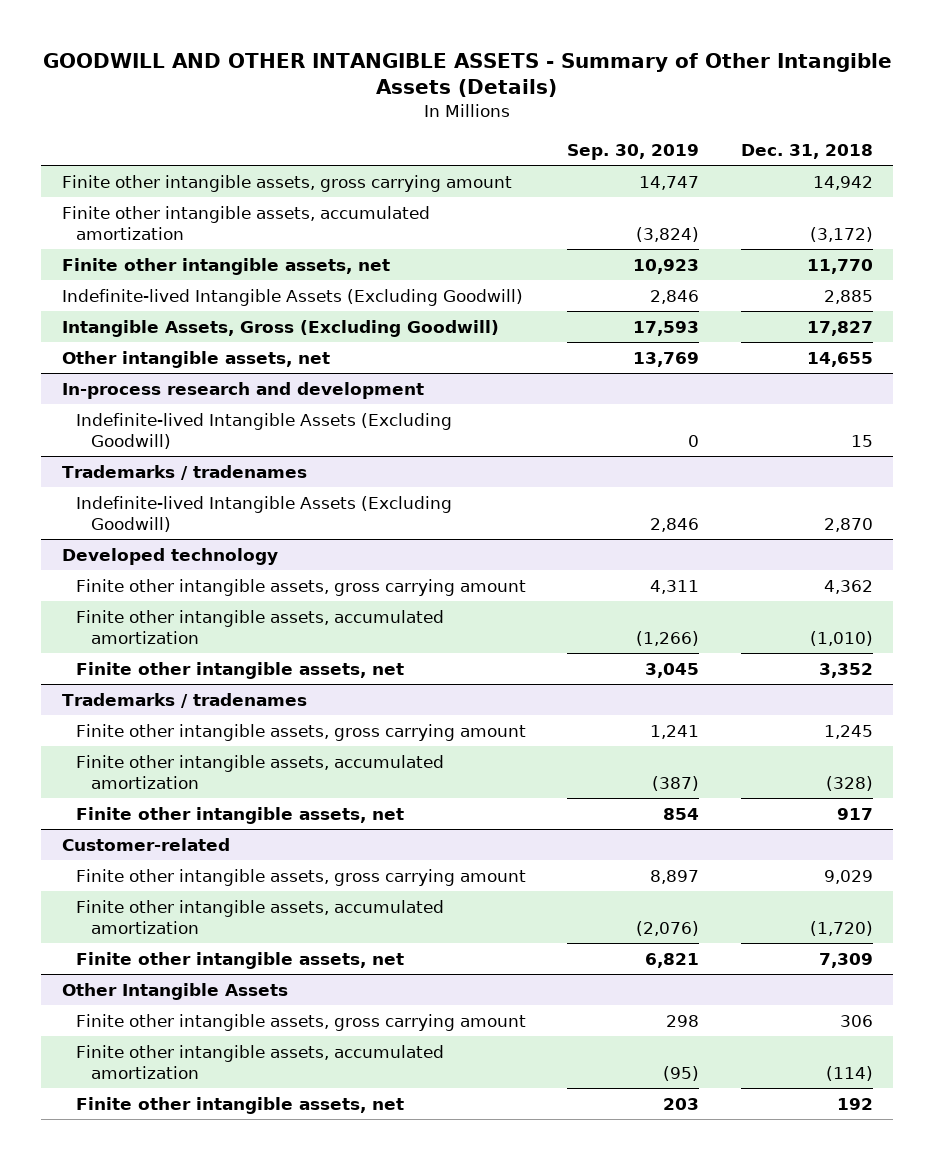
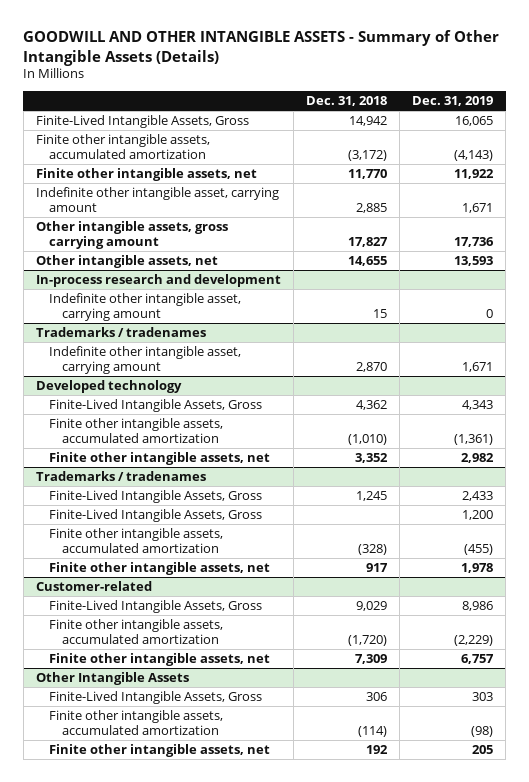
- | Sep. 30, 2019 | Dec. 31, 2018
+ | Dec. 31, 2018 | Dec. 31, 2019
- Finite other intangible assets, gross carrying amount | 14,747 | 14,942
+ Finite-Lived Intangible Assets, Gross | 14,942 | 16,065
- Indefinite-lived Intangible Assets (Excluding Goodwill) | 2,846 | 2,885
- Intangible Assets, Gross (Excluding Goodwill) | 17,593 | 17,827
+ Indefinite other intangible asset, carrying amount | 2,885 | 1,671
+ Other intangible assets, gross carrying amount | 17,827 | 17,736
@ In-process research and development
- Indefinite-lived Intangible Assets (Excluding Goodwill) | 0 | 15
+ Indefinite other intangible asset, carrying amount | 15 | 0
@ Trademarks / tradenames
- Indefinite-lived Intangible Assets (Excluding Goodwill) | 2,846 | 2,870
+ Indefinite other intangible asset, carrying amount | 2,870 | 1,671
@ Developed technology
- Finite other intangible assets, gross carrying amount | 4,311 | 4,362
+ Finite-Lived Intangible Assets, Gross | 4,362 | 4,343
@ Trademarks / tradenames
- Finite other intangible assets, gross carrying amount | 1,241 | 1,245
+ Finite-Lived Intangible Assets, Gross | 1,245 | 2,433
+ Finite-Lived Intangible Assets, Gross | | 1,200
@ Customer-related
- Finite other intangible assets, gross carrying amount | 8,897 | 9,029
+ Finite-Lived Intangible Assets, Gross | 9,029 | 8,986
@ Other Intangible Assets
- Finite other intangible assets, gross carrying amount | 298 | 306
+ Finite-Lived Intangible Assets, Gross | 306 | 303

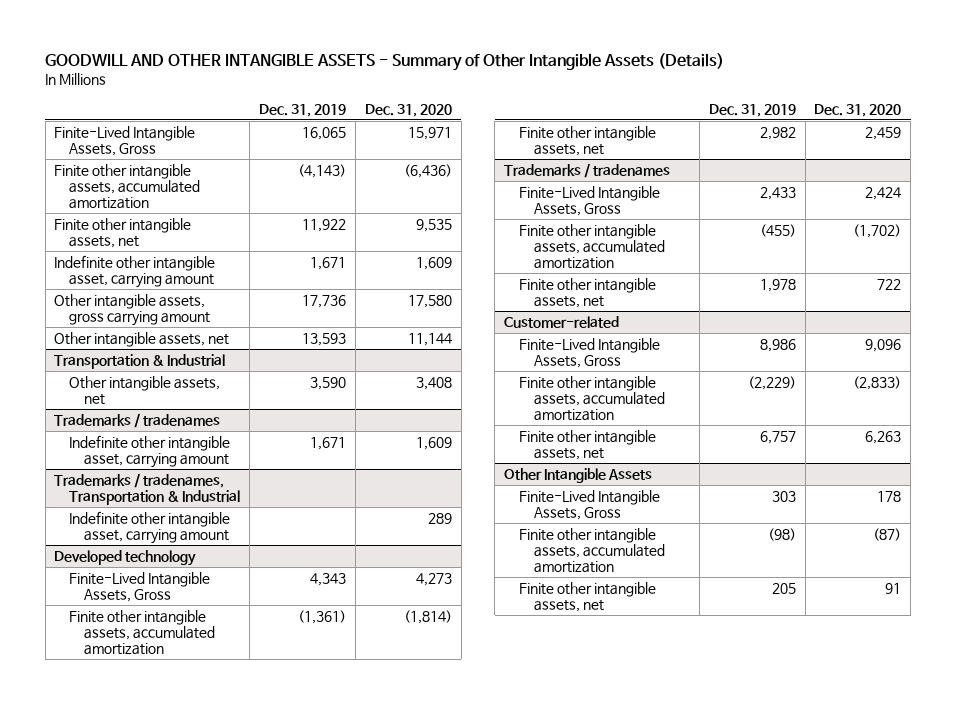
- | Dec. 31, 2018 | Dec. 31, 2019
+ | Dec. 31, 2019 | Dec. 31, 2020
- In-process research and development
- Indefinite other intangible asset, carrying amount | 15 | 0
+ Transportation & Industrial
+ Other intangible assets, net | 3,590 | 3,408
+ Trademarks / tradenames, Transportation & Industrial
+ Indefinite other intangible asset, carrying amount | | 289
@ Trademarks / tradenames
- Finite-Lived Intangible Assets, Gross | | 1,200

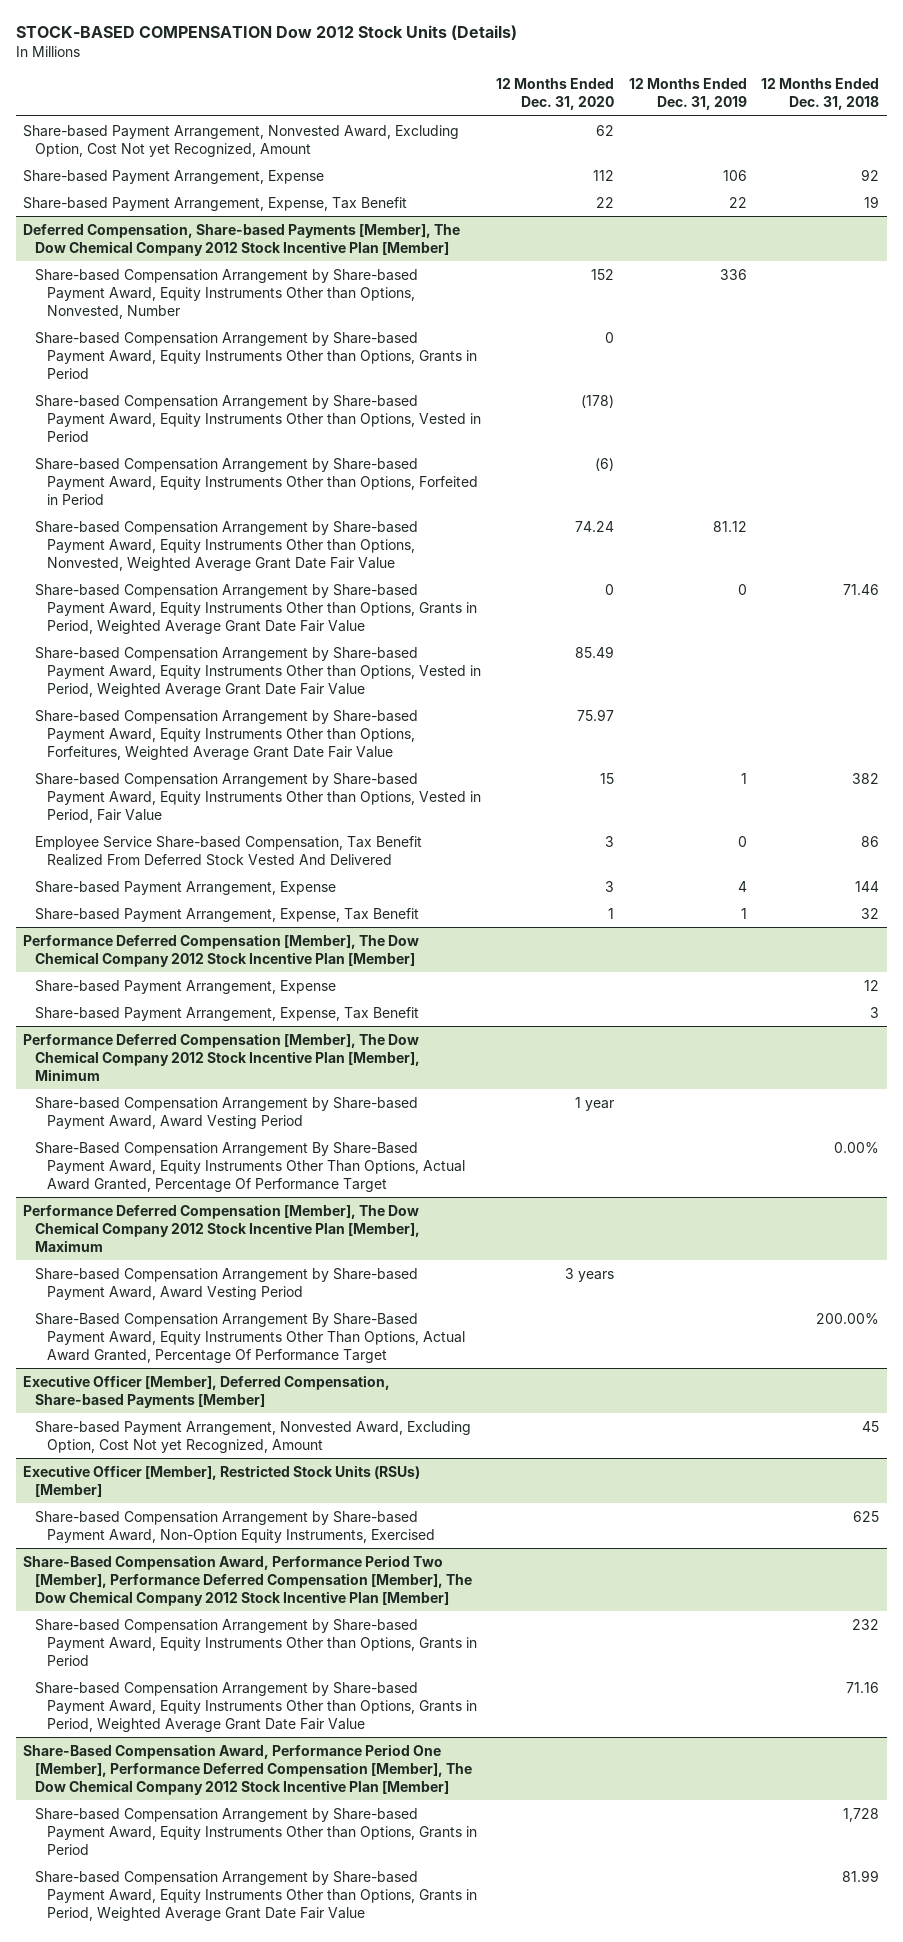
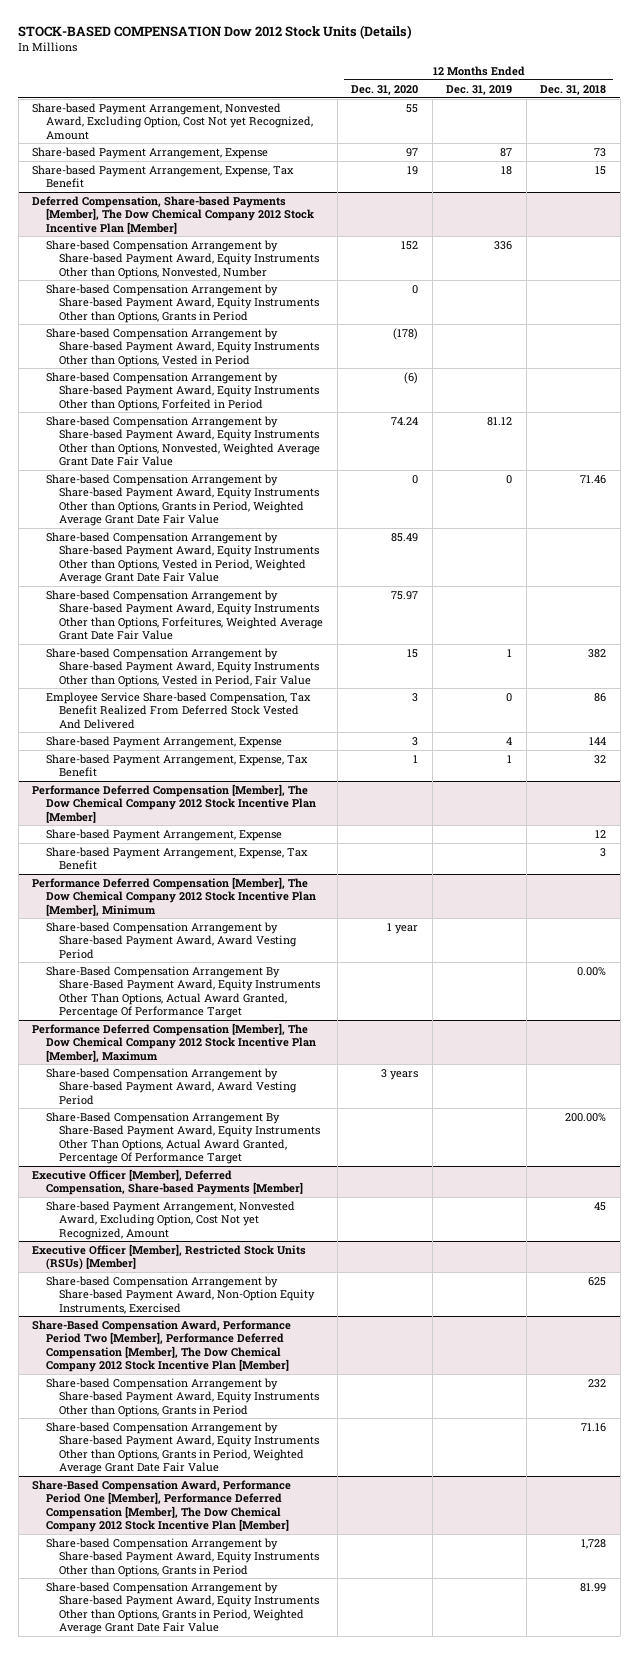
- Share-based Payment Arrangement, Nonvested Award, Excluding Option, Cost Not yet Recognized, Amount | 62 | |
- Share-based Payment Arrangement, Expense | 112 | 106 | 92
- Share-based Payment Arrangement, Expense, Tax Benefit | 22 | 22 | 19
+ Share-based Payment Arrangement, Nonvested Award, Excluding Option, Cost Not yet Recognized, Amount | 55 | |
+ Share-based Payment Arrangement, Expense | 97 | 87 | 73
+ Share-based Payment Arrangement, Expense, Tax Benefit | 19 | 18 | 15

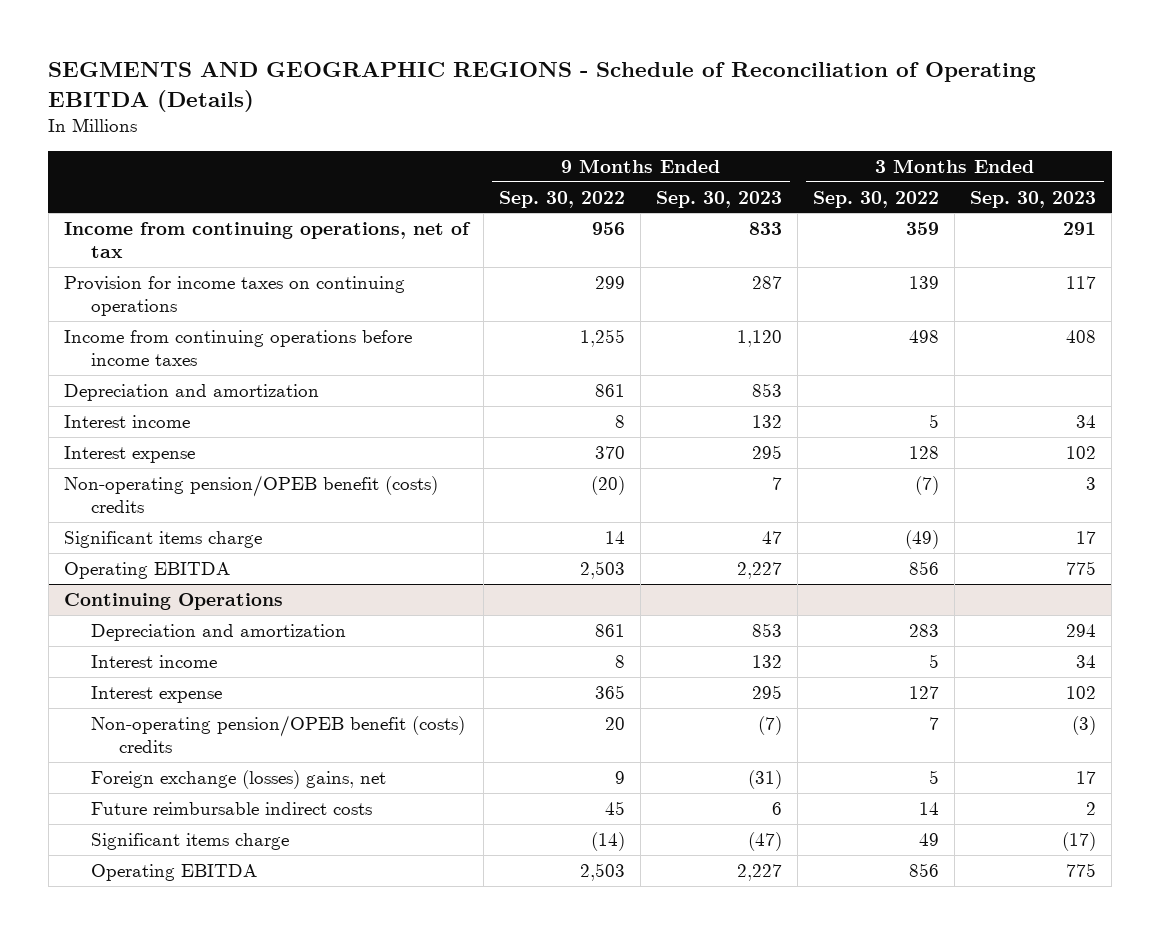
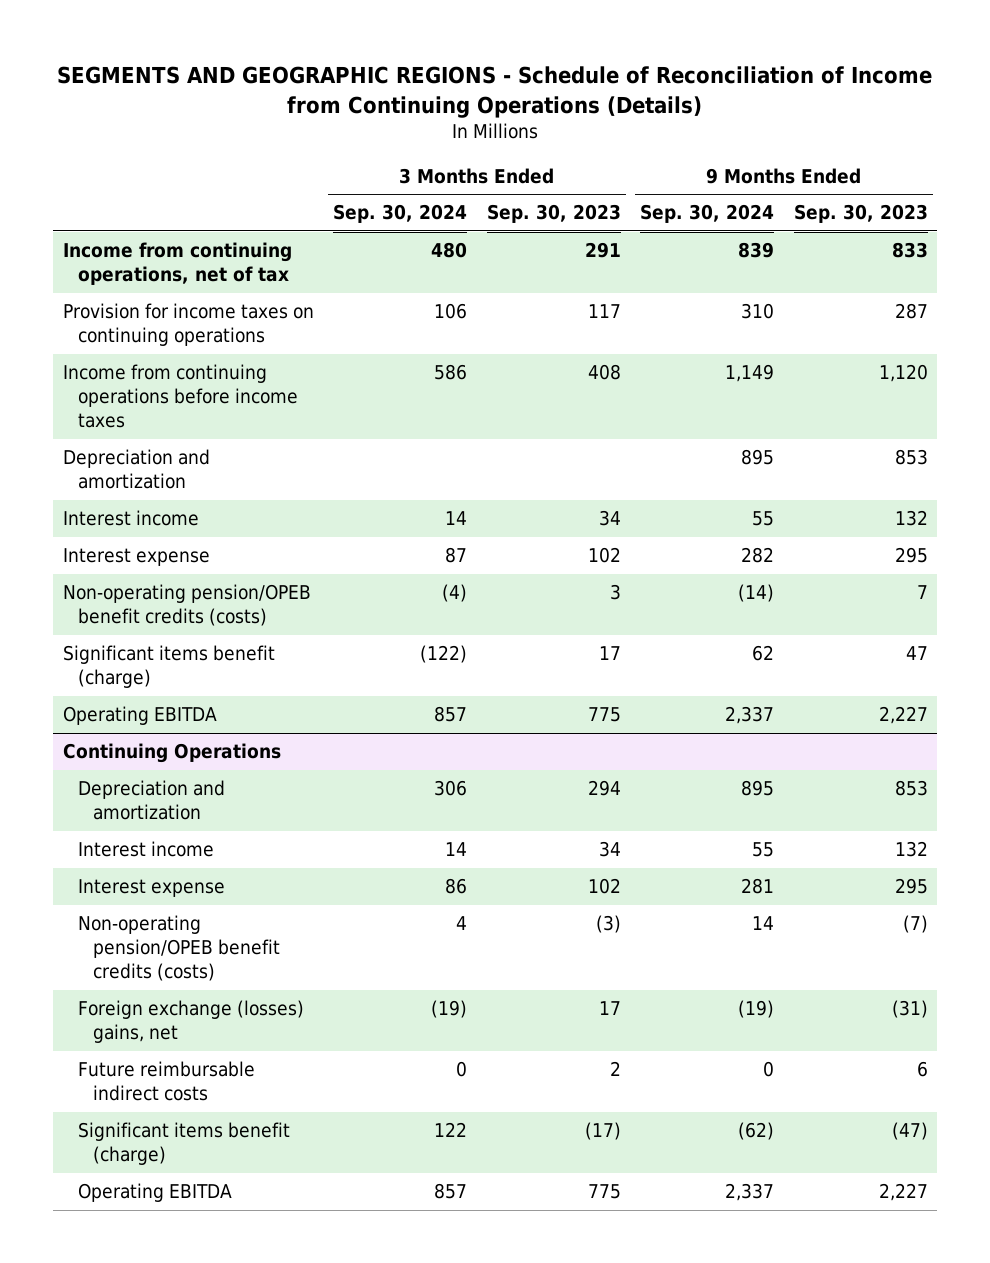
- SEGMENTS AND GEOGRAPHIC REGIONS - Schedule of Reconciliation of Operating EBITDA (Details)
+ SEGMENTS AND GEOGRAPHIC REGIONS - Schedule of Reconciliation of Income from Continuing Operations (Details)
- | 9 Months Ended Sep. 30, 2022 | 9 Months Ended Sep. 30, 2023 | 3 Months Ended Sep. 30, 2022 | 3 Months Ended Sep. 30, 2023
+ | 3 Months Ended Sep. 30, 2024 | 3 Months Ended Sep. 30, 2023 | 9 Months Ended Sep. 30, 2024 | 9 Months Ended Sep. 30, 2023
- Non-operating pension/OPEB benefit (costs) credits | (20) | 7 | (7) | 3
- Significant items charge | 14 | 47 | (49) | 17
+ Non-operating pension/OPEB benefit credits (costs) | (4) | 3 | (14) | 7
+ Significant items benefit (charge) | (122) | 17 | 62 | 47
@ Continuing Operations
- Non-operating pension/OPEB benefit (costs) credits | 20 | (7) | 7 | (3)
+ Non-operating pension/OPEB benefit credits (costs) | 4 | (3) | 14 | (7)
- Significant items charge | (14) | (47) | 49 | (17)
+ Significant items benefit (charge) | 122 | (17) | (62) | (47)

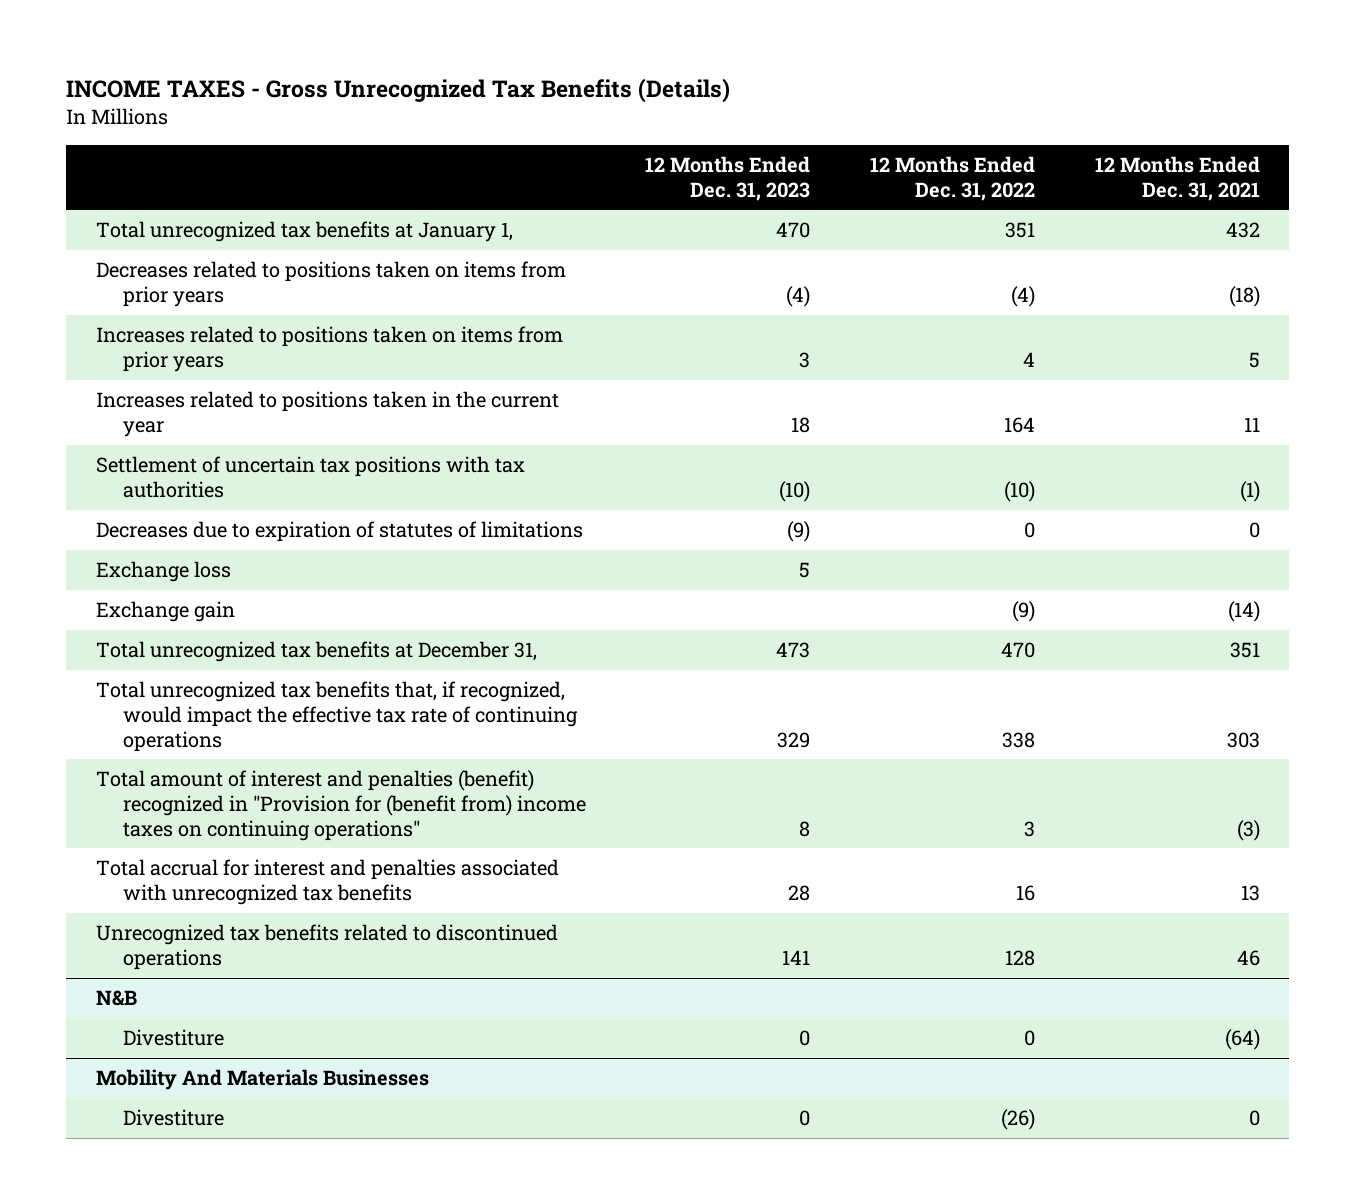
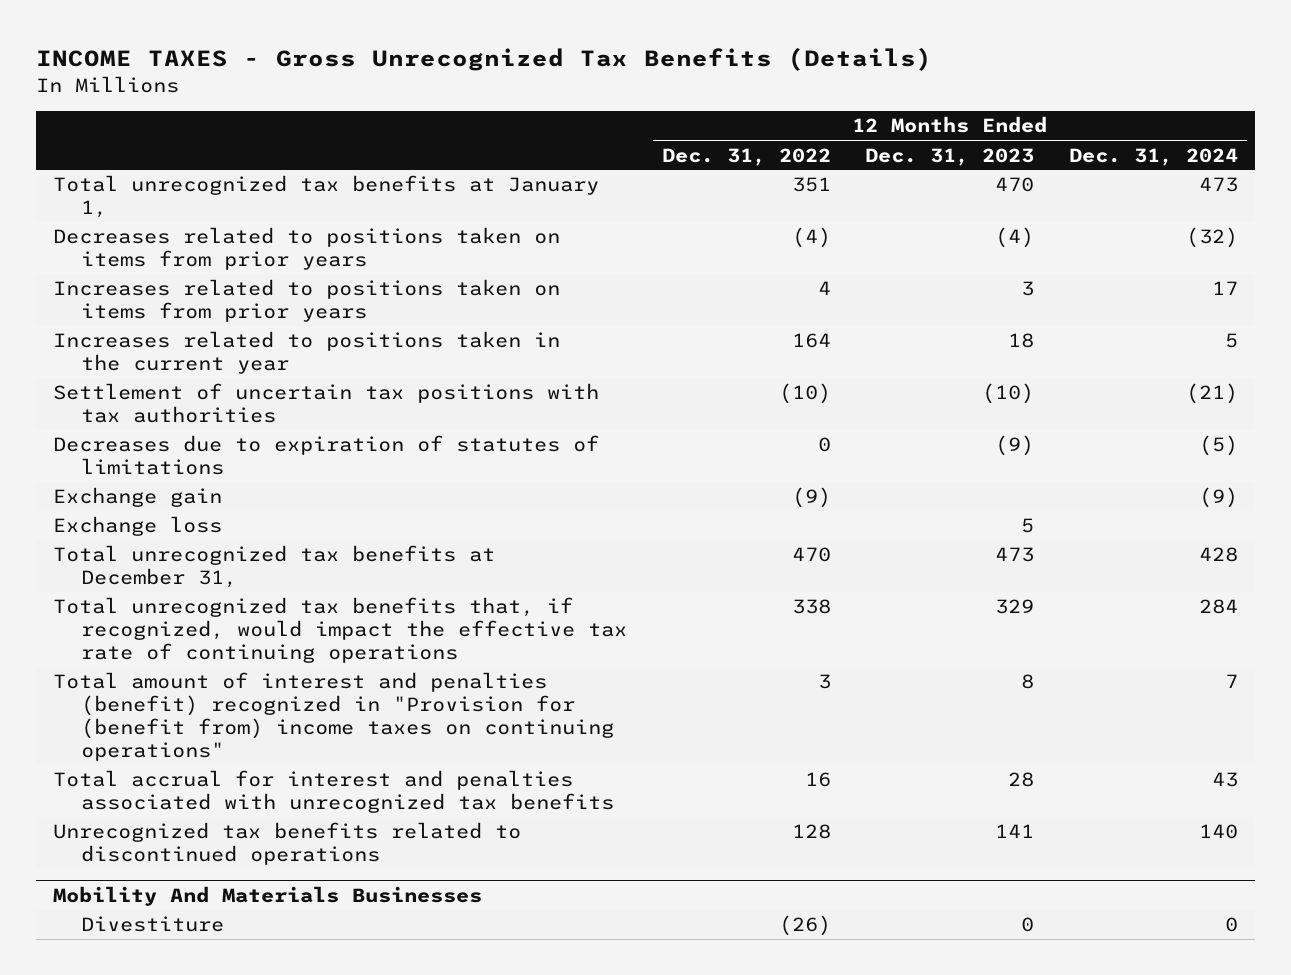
- | 12 Months Ended Dec. 31, 2023 | 12 Months Ended Dec. 31, 2022 | 12 Months Ended Dec. 31, 2021
+ | 12 Months Ended Dec. 31, 2022 | 12 Months Ended Dec. 31, 2023 | 12 Months Ended Dec. 31, 2024
moved down: Exchange loss | | 5 |
- N&B
- Divestiture | 0 | 0 | (64)

